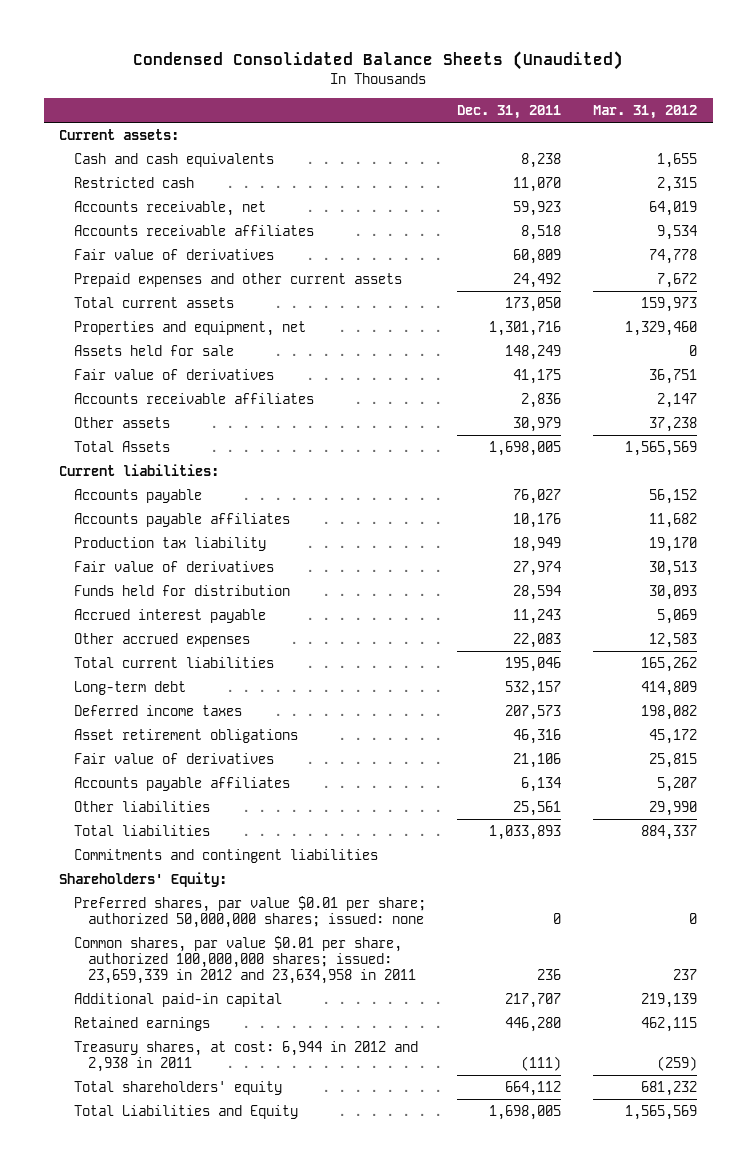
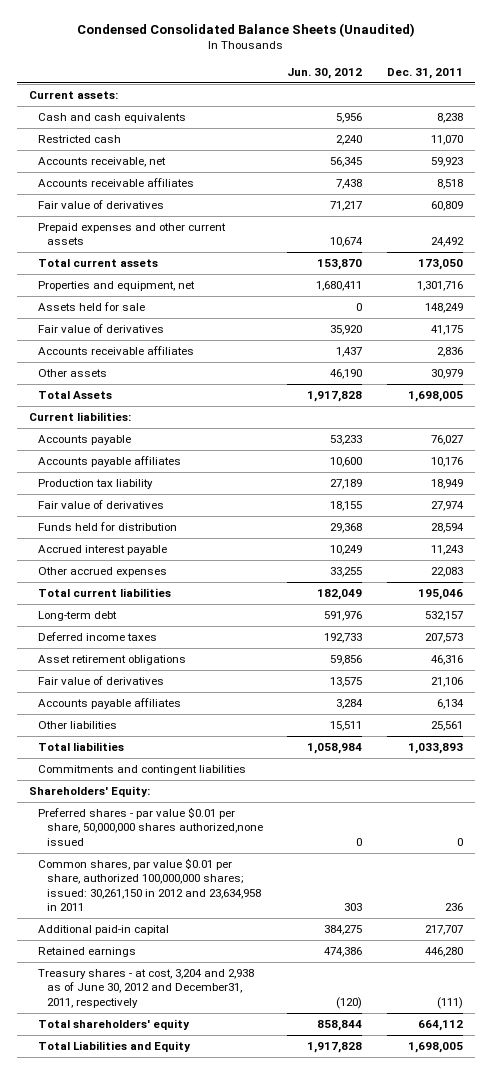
- | Dec. 31, 2011 | Mar. 31, 2012
+ | Jun. 30, 2012 | Dec. 31, 2011
- Preferred shares, par value $0.01 per share; authorized 50,000,000 shares; issued: none | 0 | 0
- Common shares, par value $0.01 per share, authorized 100,000,000 shares; issued: 23,659,339 in 2012 and 23,634,958 in 2011 | 236 | 237
+ Preferred shares - par value $0.01 per share, 50,000,000 shares authorized,none issued | 0 | 0
+ Common shares, par value $0.01 per share, authorized 100,000,000 shares; issued: 30,261,150 in 2012 and 23,634,958 in 2011 | 303 | 236
- Treasury shares, at cost: 6,944 in 2012 and 2,938 in 2011 | (111) | (259)
+ Treasury shares - at cost, 3,204 and 2,938 as of June 30, 2012 and December31, 2011, respectively | (120) | (111)

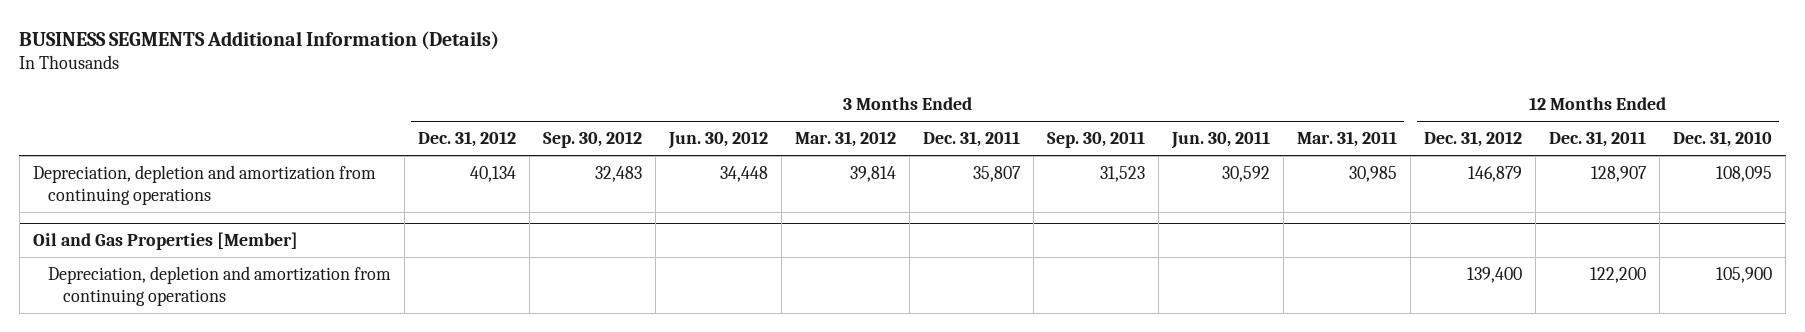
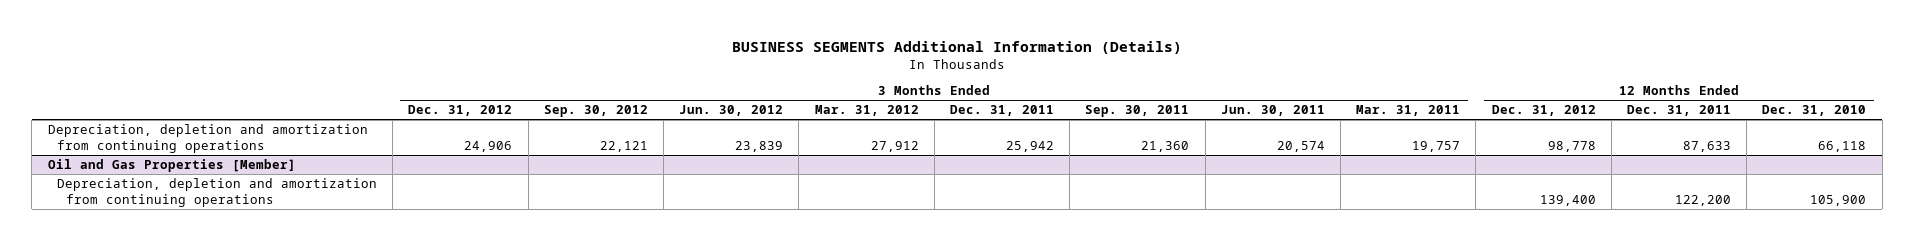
- Depreciation, depletion and amortization from continuing operations | 40,134 | 32,483 | 34,448 | 39,814 | 35,807 | 31,523 | 30,592 | 30,985 | 146,879 | 128,907 | 108,095
+ Depreciation, depletion and amortization from continuing operations | 24,906 | 22,121 | 23,839 | 27,912 | 25,942 | 21,360 | 20,574 | 19,757 | 98,778 | 87,633 | 66,118

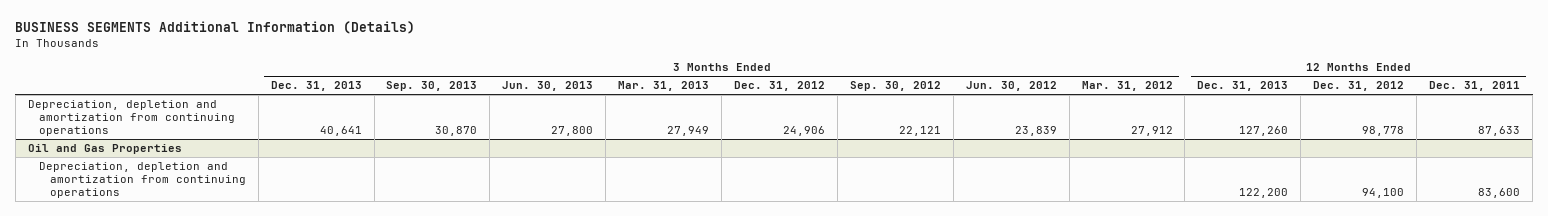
- | 3 Months Ended Dec. 31, 2012 | 3 Months Ended Sep. 30, 2012 | 3 Months Ended Jun. 30, 2012 | 3 Months Ended Mar. 31, 2012 | 3 Months Ended Dec. 31, 2011 | 3 Months Ended Sep. 30, 2011 | 3 Months Ended Jun. 30, 2011 | 3 Months Ended Mar. 31, 2011 | 12 Months Ended Dec. 31, 2012 | 12 Months Ended Dec. 31, 2011 | 12 Months Ended Dec. 31, 2010
+ | 3 Months Ended Dec. 31, 2013 | 3 Months Ended Sep. 30, 2013 | 3 Months Ended Jun. 30, 2013 | 3 Months Ended Mar. 31, 2013 | 3 Months Ended Dec. 31, 2012 | 3 Months Ended Sep. 30, 2012 | 3 Months Ended Jun. 30, 2012 | 3 Months Ended Mar. 31, 2012 | 12 Months Ended Dec. 31, 2013 | 12 Months Ended Dec. 31, 2012 | 12 Months Ended Dec. 31, 2011
- Oil and Gas Properties [Member]
- Depreciation, depletion and amortization from continuing operations | | | | | | | | | 139,400 | 122,200 | 105,900
+ Oil and Gas Properties
+ Depreciation, depletion and amortization from continuing operations | | | | | | | | | 122,200 | 94,100 | 83,600

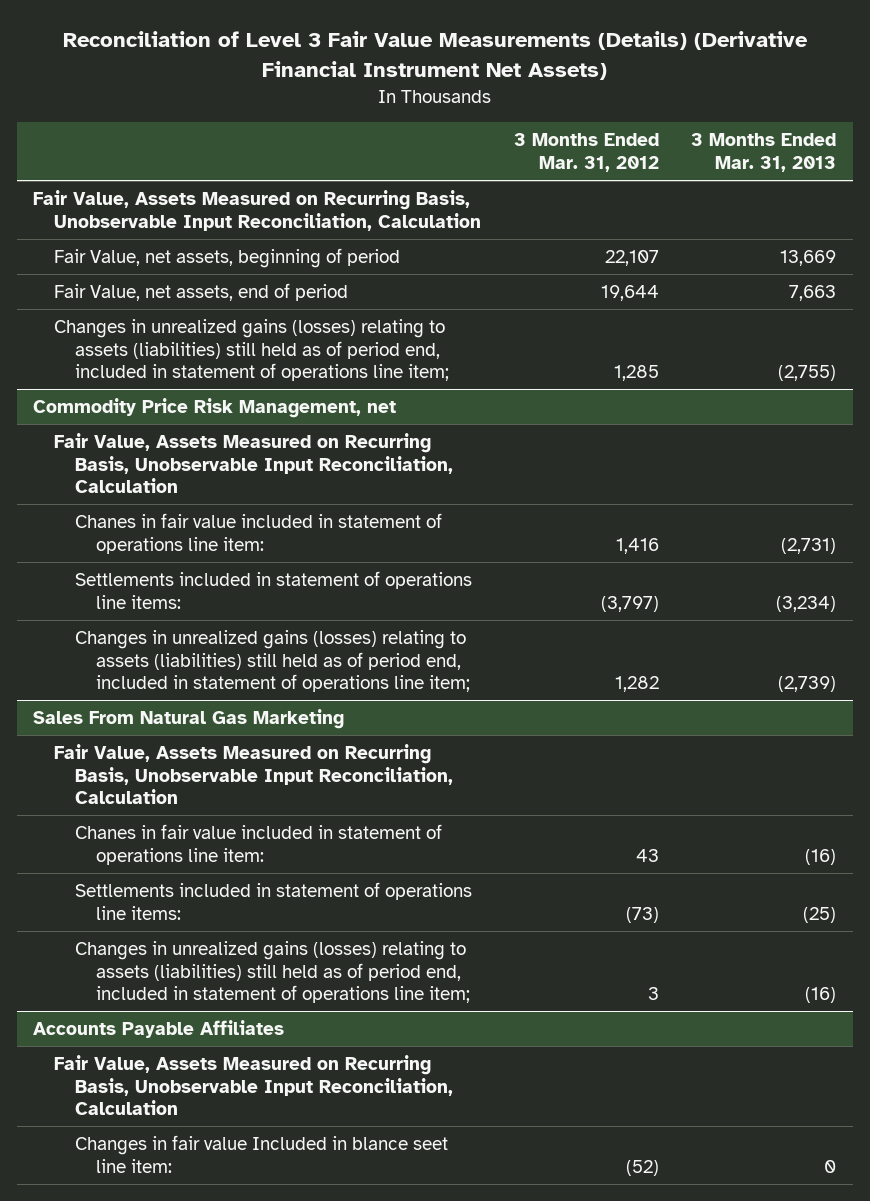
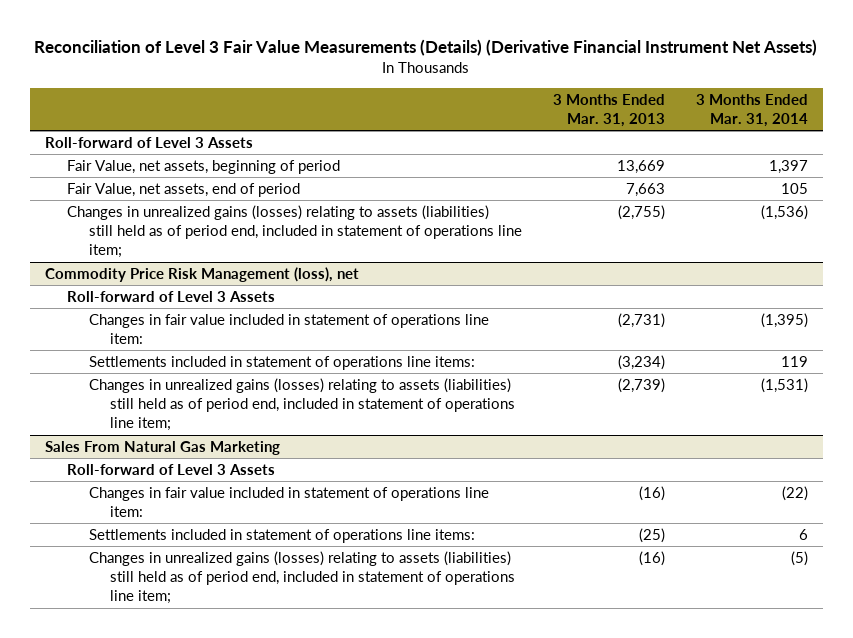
- | 3 Months Ended Mar. 31, 2012 | 3 Months Ended Mar. 31, 2013
+ | 3 Months Ended Mar. 31, 2013 | 3 Months Ended Mar. 31, 2014
- Fair Value, Assets Measured on Recurring Basis, Unobservable Input Reconciliation, Calculation
+ Roll-forward of Level 3 Assets
- Commodity Price Risk Management, net
- Fair Value, Assets Measured on Recurring Basis, Unobservable Input Reconciliation, Calculation
- Chanes in fair value included in statement of operations line item: | 1,416 | (2,731)
+ Commodity Price Risk Management (loss), net
+ Roll-forward of Level 3 Assets
+ Changes in fair value included in statement of operations line item: | (2,731) | (1,395)
@ Sales From Natural Gas Marketing
- Fair Value, Assets Measured on Recurring Basis, Unobservable Input Reconciliation, Calculation
- Chanes in fair value included in statement of operations line item: | 43 | (16)
+ Roll-forward of Level 3 Assets
+ Changes in fair value included in statement of operations line item: | (16) | (22)
- Accounts Payable Affiliates
- Fair Value, Assets Measured on Recurring Basis, Unobservable Input Reconciliation, Calculation
- Changes in fair value Included in blance seet line item: | (52) | 0

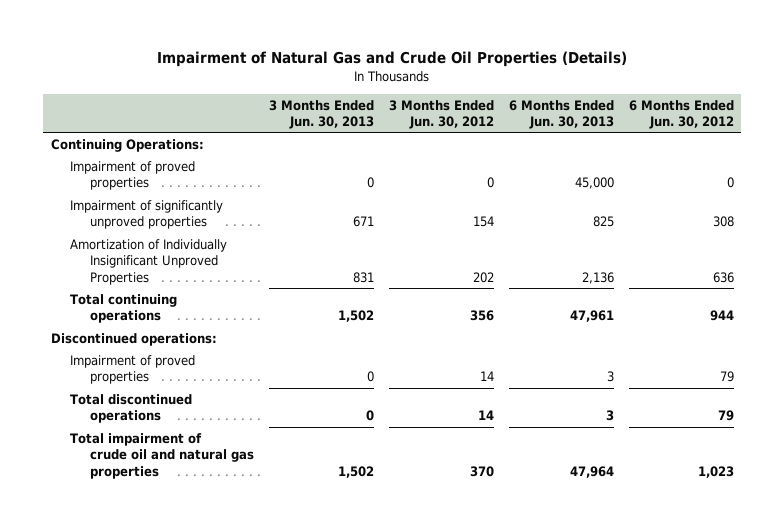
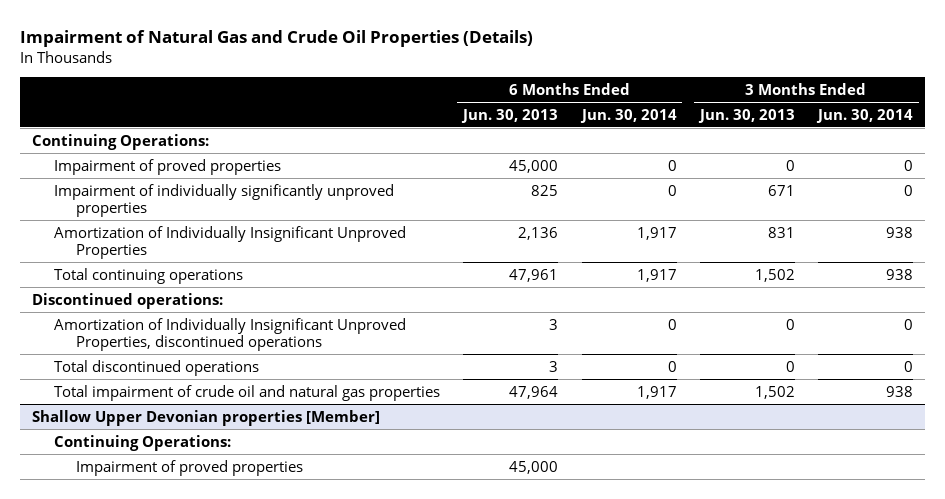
- | 3 Months Ended Jun. 30, 2013 | 3 Months Ended Jun. 30, 2012 | 6 Months Ended Jun. 30, 2013 | 6 Months Ended Jun. 30, 2012
+ | 6 Months Ended Jun. 30, 2013 | 6 Months Ended Jun. 30, 2014 | 3 Months Ended Jun. 30, 2013 | 3 Months Ended Jun. 30, 2014
- Impairment of significantly unproved properties | 671 | 154 | 825 | 308
+ Impairment of individually significantly unproved properties | 825 | 0 | 671 | 0
- Impairment of proved properties | 0 | 14 | 3 | 79
+ Amortization of Individually Insignificant Unproved Properties, discontinued operations | 3 | 0 | 0 | 0
+ Shallow Upper Devonian properties [Member]
+ Continuing Operations:
+ Impairment of proved properties | 45,000 | | |

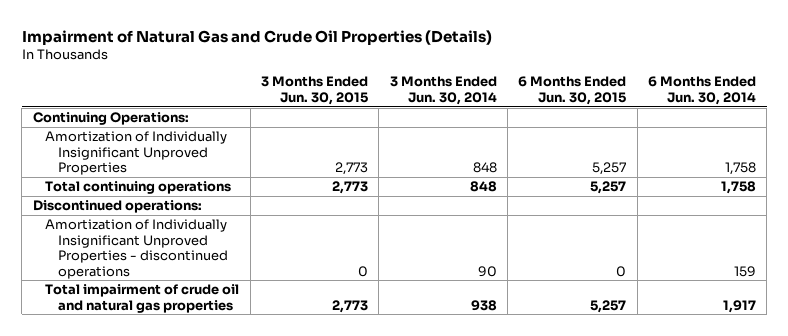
- | 6 Months Ended Jun. 30, 2013 | 6 Months Ended Jun. 30, 2014 | 3 Months Ended Jun. 30, 2013 | 3 Months Ended Jun. 30, 2014
+ | 3 Months Ended Jun. 30, 2015 | 3 Months Ended Jun. 30, 2014 | 6 Months Ended Jun. 30, 2015 | 6 Months Ended Jun. 30, 2014
- Impairment of proved properties | 45,000 | 0 | 0 | 0
- Impairment of individually significantly unproved properties | 825 | 0 | 671 | 0
- Amortization of Individually Insignificant Unproved Properties | 2,136 | 1,917 | 831 | 938
- Total continuing operations | 47,961 | 1,917 | 1,502 | 938
+ Amortization of Individually Insignificant Unproved Properties | 2,773 | 848 | 5,257 | 1,758
+ Total continuing operations | 2,773 | 848 | 5,257 | 1,758
- Amortization of Individually Insignificant Unproved Properties, discontinued operations | 3 | 0 | 0 | 0
- Total discontinued operations | 3 | 0 | 0 | 0
+ Amortization of Individually Insignificant Unproved Properties - discontinued operations | 0 | 90 | 0 | 159
- Shallow Upper Devonian properties [Member]
- Continuing Operations:
- Impairment of proved properties | 45,000 | | |

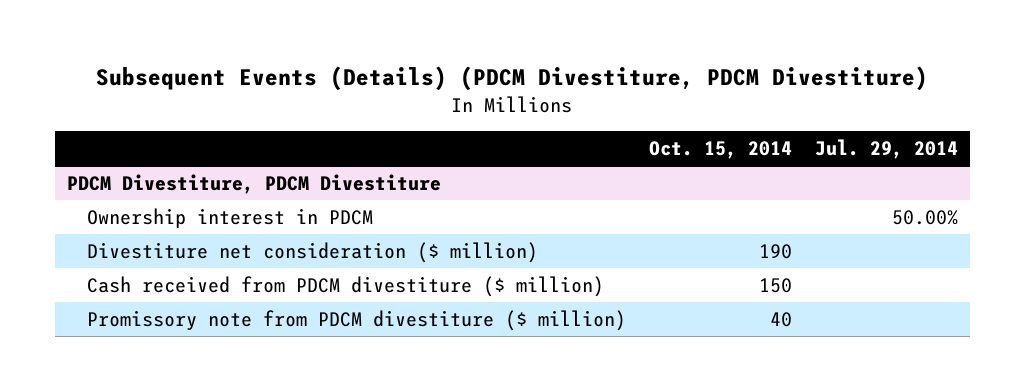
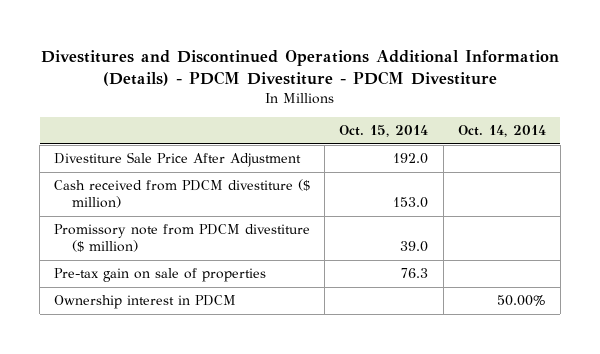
- Subsequent Events (Details) (PDCM Divestiture, PDCM Divestiture)
+ Divestitures and Discontinued Operations Additional Information (Details) - PDCM Divestiture - PDCM Divestiture
- | Oct. 15, 2014 | Jul. 29, 2014
+ | Oct. 15, 2014 | Oct. 14, 2014
- PDCM Divestiture, PDCM Divestiture
+ Divestiture Sale Price After Adjustment | 192.0 |
+ Cash received from PDCM divestiture ($ million) | 153.0 |
+ Promissory note from PDCM divestiture ($ million) | 39.0 |
+ Pre-tax gain on sale of properties | 76.3 |
- Divestiture net consideration ($ million) | 190 |
- Cash received from PDCM divestiture ($ million) | 150 |
- Promissory note from PDCM divestiture ($ million) | 40 |

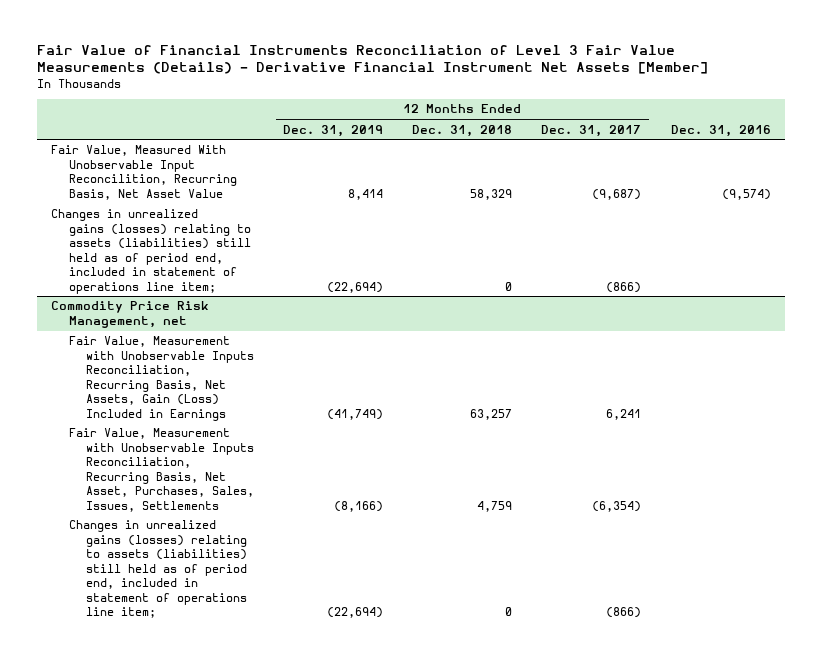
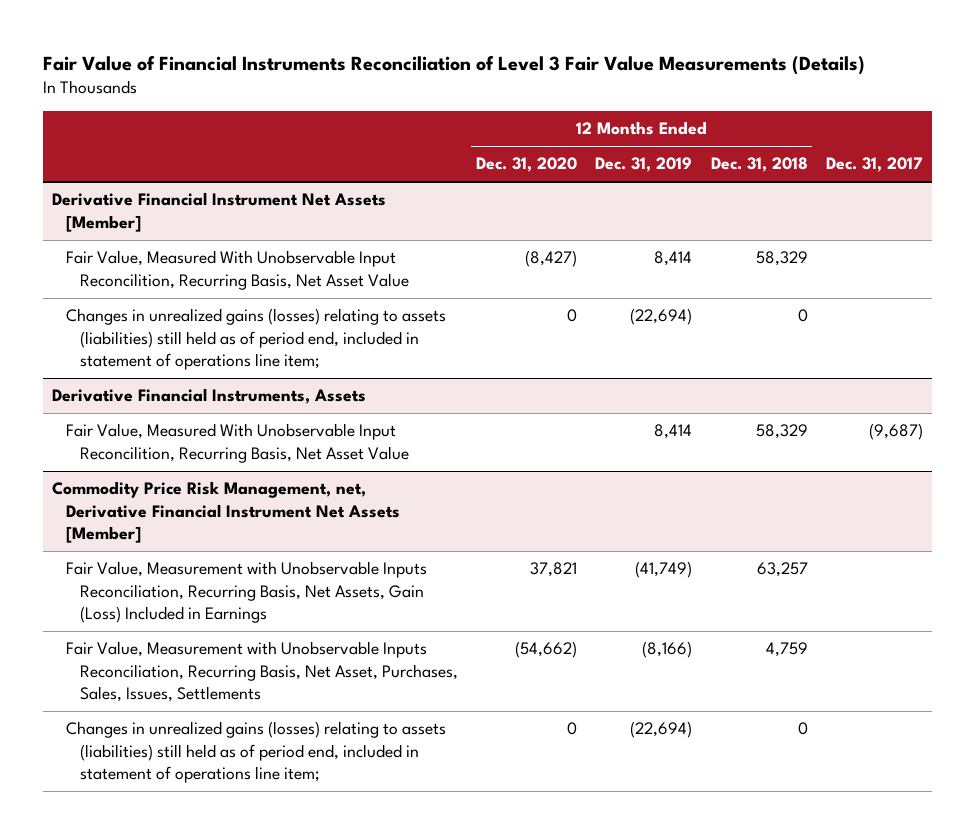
- Fair Value of Financial Instruments Reconciliation of Level 3 Fair Value Measurements (Details) - Derivative Financial Instrument Net Assets [Member]
+ Fair Value of Financial Instruments Reconciliation of Level 3 Fair Value Measurements (Details)
- | 12 Months Ended Dec. 31, 2019 | 12 Months Ended Dec. 31, 2018 | 12 Months Ended Dec. 31, 2017 | Dec. 31, 2016
+ | 12 Months Ended Dec. 31, 2020 | 12 Months Ended Dec. 31, 2019 | 12 Months Ended Dec. 31, 2018 | Dec. 31, 2017
+ Derivative Financial Instrument Net Assets [Member]
- Commodity Price Risk Management, net
+ Derivative Financial Instruments, Assets
+ Fair Value, Measured With Unobservable Input Reconcilition, Recurring Basis, Net Asset Value | | 8,414 | 58,329 | (9,687)
+ Commodity Price Risk Management, net, Derivative Financial Instrument Net Assets [Member]

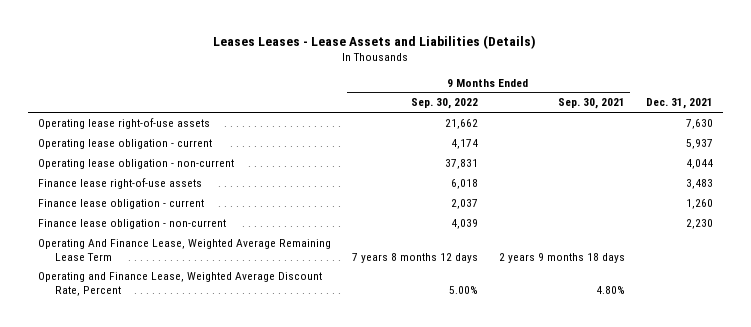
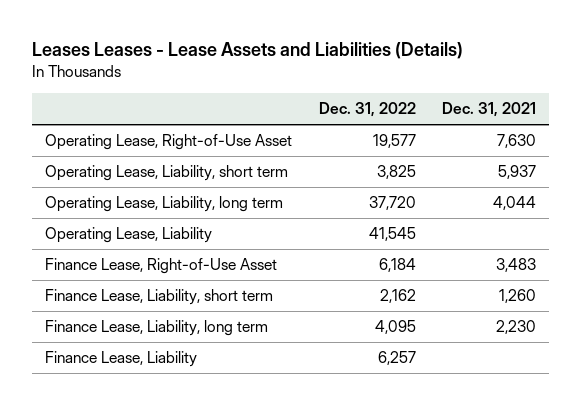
- | 9 Months Ended Sep. 30, 2022 | 9 Months Ended Sep. 30, 2021 | Dec. 31, 2021
+ | Dec. 31, 2022 | Dec. 31, 2021
- Operating lease right-of-use assets | 21,662 | | 7,630
- Operating lease obligation - current | 4,174 | | 5,937
- Operating lease obligation - non-current | 37,831 | | 4,044
- Finance lease right-of-use assets | 6,018 | | 3,483
- Finance lease obligation - current | 2,037 | | 1,260
- Finance lease obligation - non-current | 4,039 | | 2,230
- Operating And Finance Lease, Weighted Average Remaining Lease Term | 7 years 8 months 12 days | 2 years 9 months 18 days |
- Operating and Finance Lease, Weighted Average Discount Rate, Percent | 5.00% | 4.80% |
+ Operating Lease, Right-of-Use Asset | 19,577 | 7,630
+ Operating Lease, Liability, short term | 3,825 | 5,937
+ Operating Lease, Liability, long term | 37,720 | 4,044
+ Operating Lease, Liability | 41,545 |
+ Finance Lease, Right-of-Use Asset | 6,184 | 3,483
+ Finance Lease, Liability, short term | 2,162 | 1,260
+ Finance Lease, Liability, long term | 4,095 | 2,230
+ Finance Lease, Liability | 6,257 |

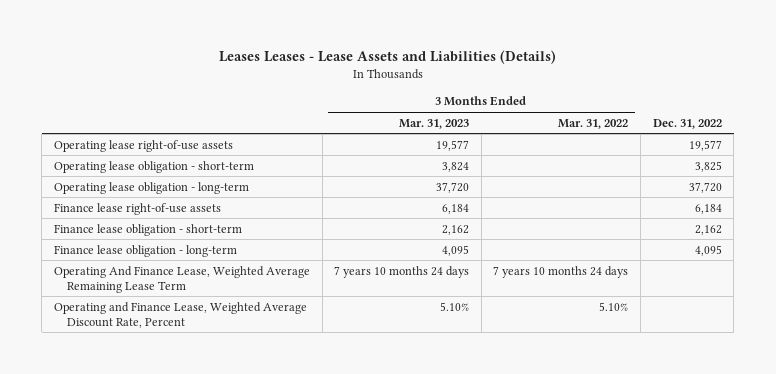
- | Dec. 31, 2022 | Dec. 31, 2021
+ | 3 Months Ended Mar. 31, 2023 | 3 Months Ended Mar. 31, 2022 | Dec. 31, 2022
- Operating Lease, Right-of-Use Asset | 19,577 | 7,630
- Operating Lease, Liability, short term | 3,825 | 5,937
- Operating Lease, Liability, long term | 37,720 | 4,044
- Operating Lease, Liability | 41,545 |
- Finance Lease, Right-of-Use Asset | 6,184 | 3,483
- Finance Lease, Liability, short term | 2,162 | 1,260
- Finance Lease, Liability, long term | 4,095 | 2,230
- Finance Lease, Liability | 6,257 |
+ Operating lease right-of-use assets | 19,577 | | 19,577
+ Operating lease obligation - short-term | 3,824 | | 3,825
+ Operating lease obligation - long-term | 37,720 | | 37,720
+ Finance lease right-of-use assets | 6,184 | | 6,184
+ Finance lease obligation - short-term | 2,162 | | 2,162
+ Finance lease obligation - long-term | 4,095 | | 4,095
+ Operating And Finance Lease, Weighted Average Remaining Lease Term | 7 years 10 months 24 days | 7 years 10 months 24 days |
+ Operating and Finance Lease, Weighted Average Discount Rate, Percent | 5.10% | 5.10% |

